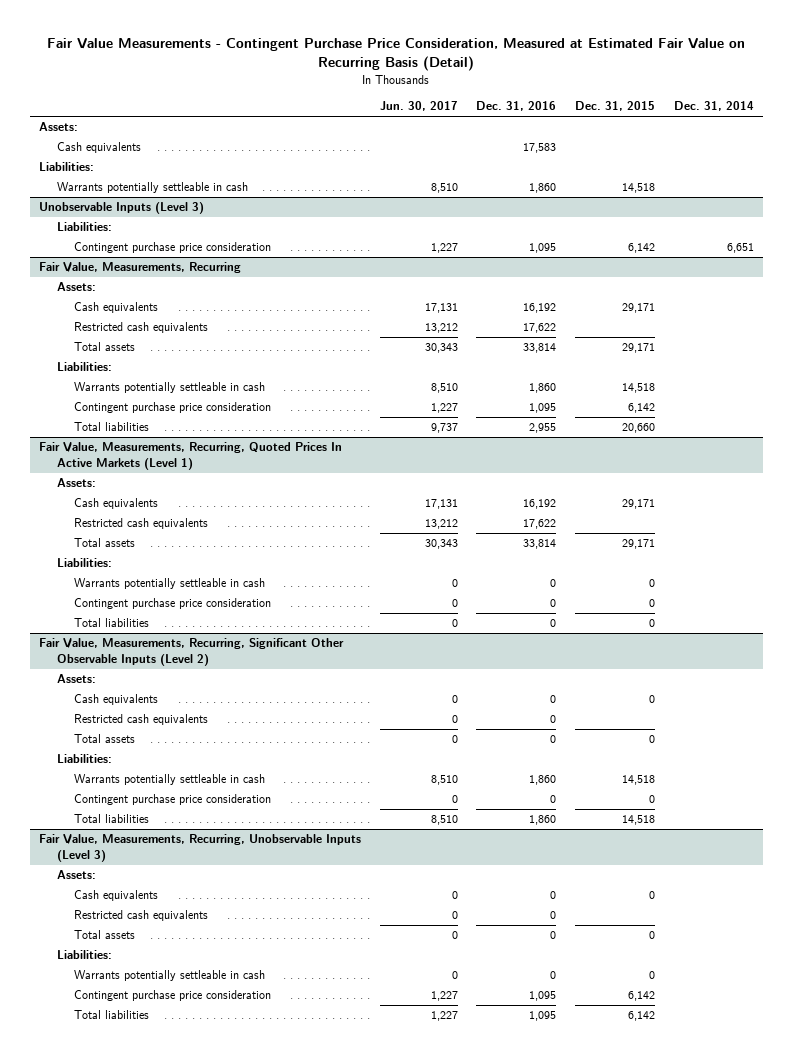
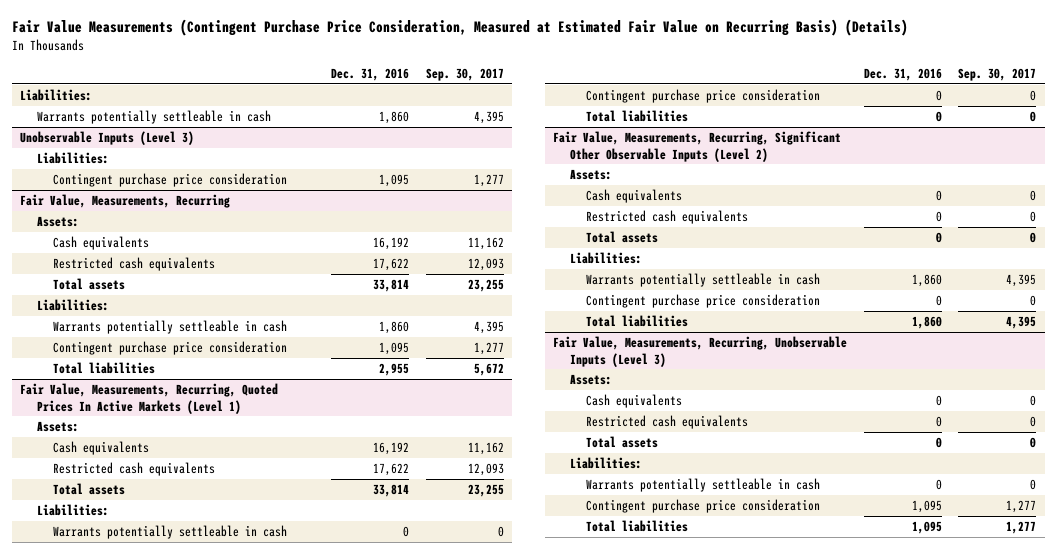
- Fair Value Measurements - Contingent Purchase Price Consideration, Measured at Estimated Fair Value on Recurring Basis (Detail)
+ Fair Value Measurements (Contingent Purchase Price Consideration, Measured at Estimated Fair Value on Recurring Basis) (Details)
- | Jun. 30, 2017 | Dec. 31, 2016 | Dec. 31, 2015 | Dec. 31, 2014
+ | Dec. 31, 2016 | Sep. 30, 2017
- Assets:
- Cash equivalents | | 17,583 | |

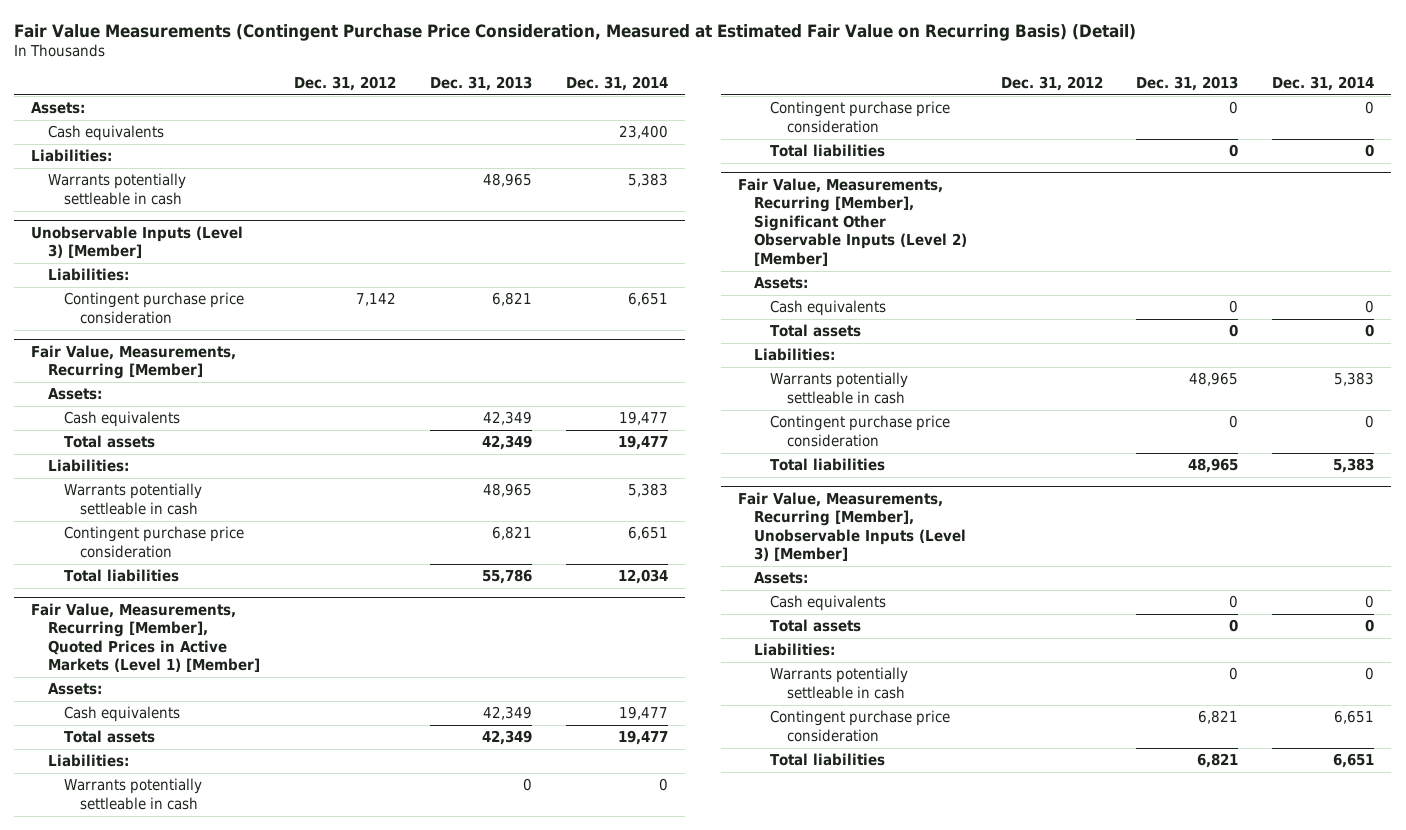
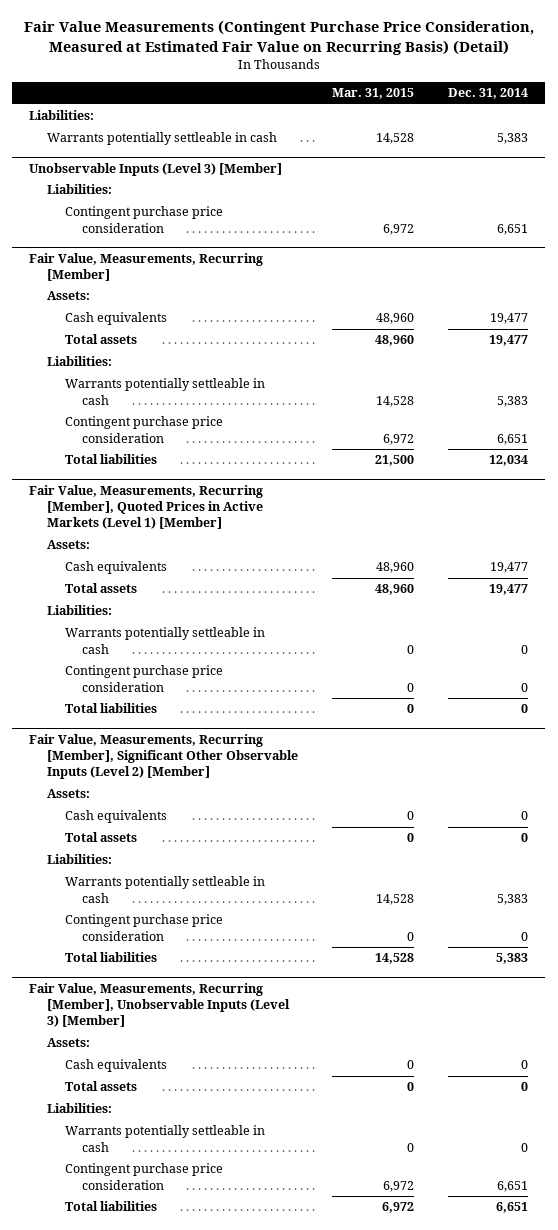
- | Dec. 31, 2012 | Dec. 31, 2013 | Dec. 31, 2014
+ | Mar. 31, 2015 | Dec. 31, 2014
- Assets:
- Cash equivalents | | | 23,400

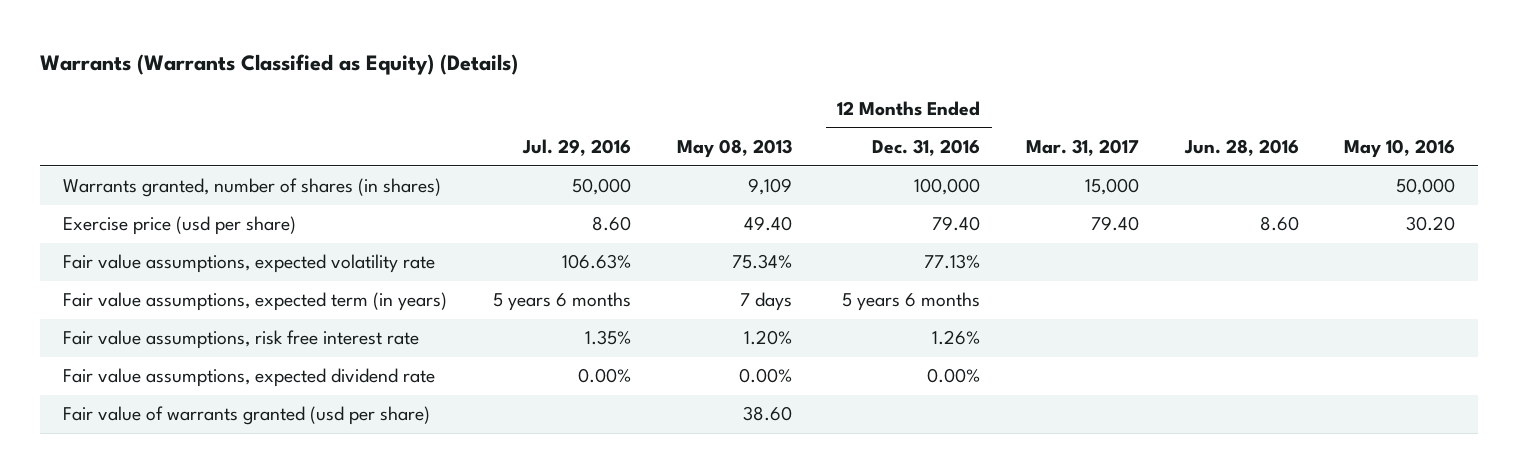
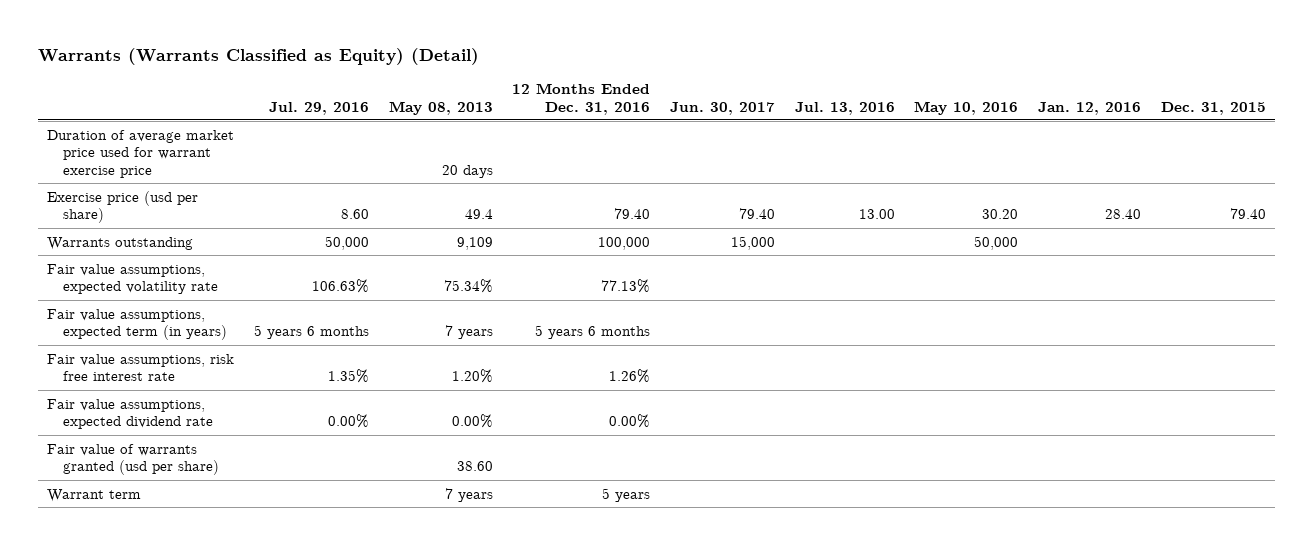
- Warrants (Warrants Classified as Equity) (Details)
+ Warrants (Warrants Classified as Equity) (Detail)
- | Jul. 29, 2016 | May 08, 2013 | 12 Months Ended Dec. 31, 2016 | Mar. 31, 2017 | Jun. 28, 2016 | May 10, 2016
+ | Jul. 29, 2016 | May 08, 2013 | 12 Months Ended Dec. 31, 2016 | Jun. 30, 2017 | Jul. 13, 2016 | May 10, 2016 | Jan. 12, 2016 | Dec. 31, 2015
- Warrants granted, number of shares (in shares) | 50,000 | 9,109 | 100,000 | 15,000 | | 50,000
- Exercise price (usd per share) | 8.60 | 49.40 | 79.40 | 79.40 | 8.60 | 30.20
+ Duration of average market price used for warrant exercise price | | 20 days | | | | | |
+ Exercise price (usd per share) | 8.60 | 49.4 | 79.40 | 79.40 | 13.00 | 30.20 | 28.40 | 79.40
+ Warrants outstanding | 50,000 | 9,109 | 100,000 | 15,000 | | 50,000 | |
- Fair value assumptions, expected term (in years) | 5 years 6 months | 7 days | 5 years 6 months | | |
+ Fair value assumptions, expected term (in years) | 5 years 6 months | 7 years | 5 years 6 months | | | | |
+ Warrant term | | 7 years | 5 years | | | | |

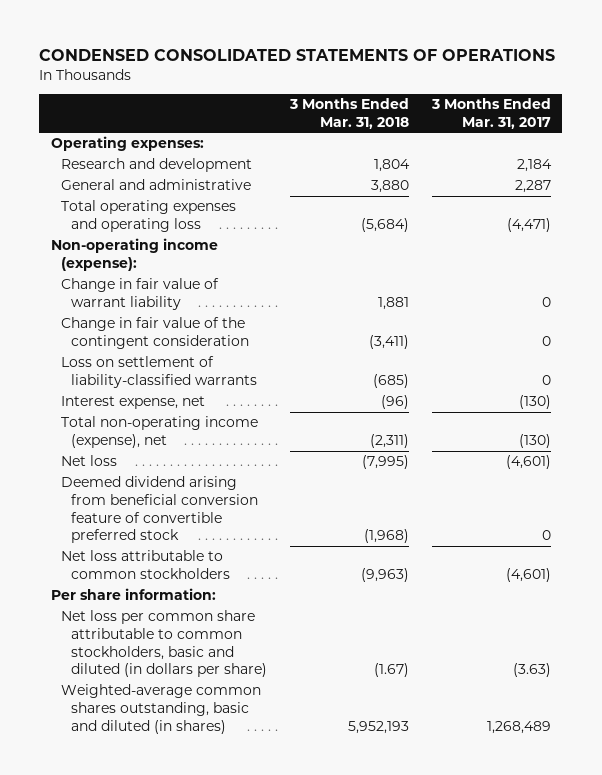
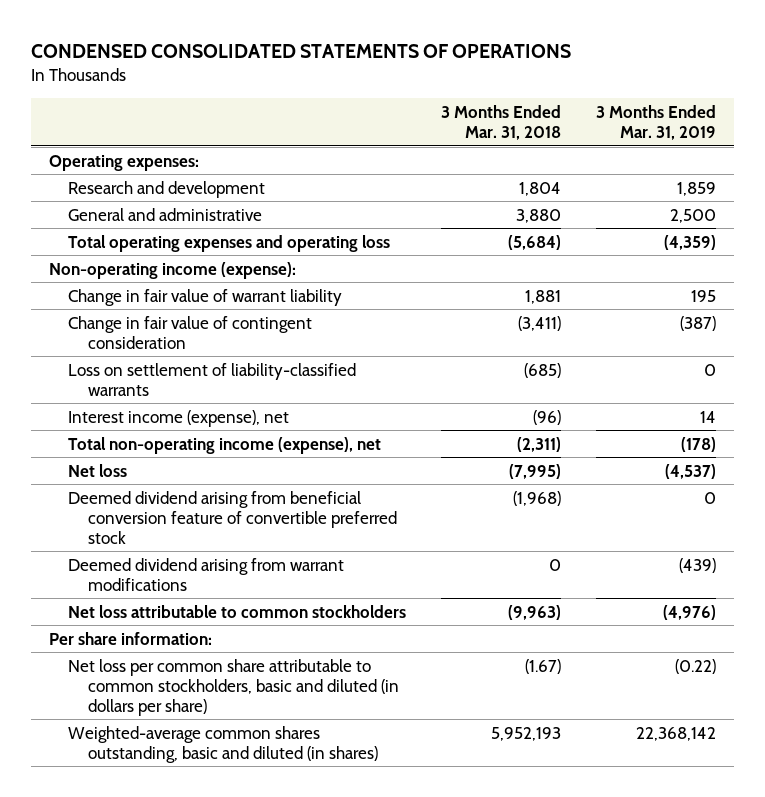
- | 3 Months Ended Mar. 31, 2018 | 3 Months Ended Mar. 31, 2017
+ | 3 Months Ended Mar. 31, 2018 | 3 Months Ended Mar. 31, 2019
- Change in fair value of the contingent consideration | (3,411) | 0
+ Change in fair value of contingent consideration | (3,411) | (387)
- Interest expense, net | (96) | (130)
+ Interest income (expense), net | (96) | 14
+ Deemed dividend arising from warrant modifications | 0 | (439)

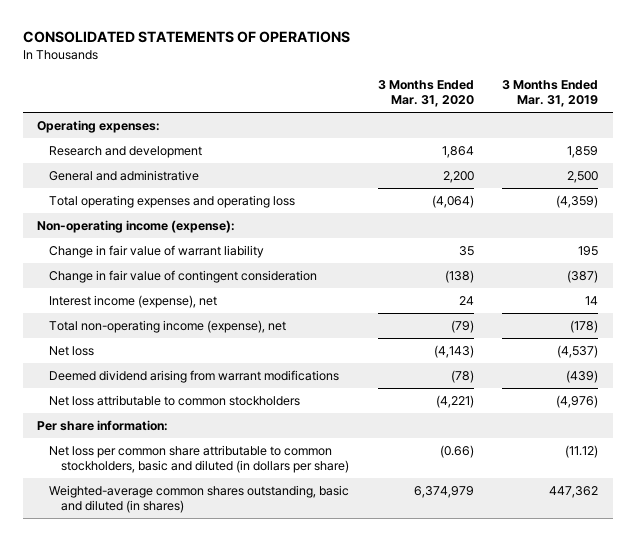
- CONDENSED CONSOLIDATED STATEMENTS OF OPERATIONS
+ CONSOLIDATED STATEMENTS OF OPERATIONS
- | 3 Months Ended Mar. 31, 2018 | 3 Months Ended Mar. 31, 2019
+ | 3 Months Ended Mar. 31, 2020 | 3 Months Ended Mar. 31, 2019
- Loss on settlement of liability-classified warrants | (685) | 0
- Deemed dividend arising from beneficial conversion feature of convertible preferred stock | (1,968) | 0
- Net loss per common share attributable to common stockholders, basic and diluted (in dollars per share) | (1.67) | (0.22)
- Weighted-average common shares outstanding, basic and diluted (in shares) | 5,952,193 | 22,368,142
+ Net loss per common share attributable to common stockholders, basic and diluted (in dollars per share) | (0.66) | (11.12)
+ Weighted-average common shares outstanding, basic and diluted (in shares) | 6,374,979 | 447,362

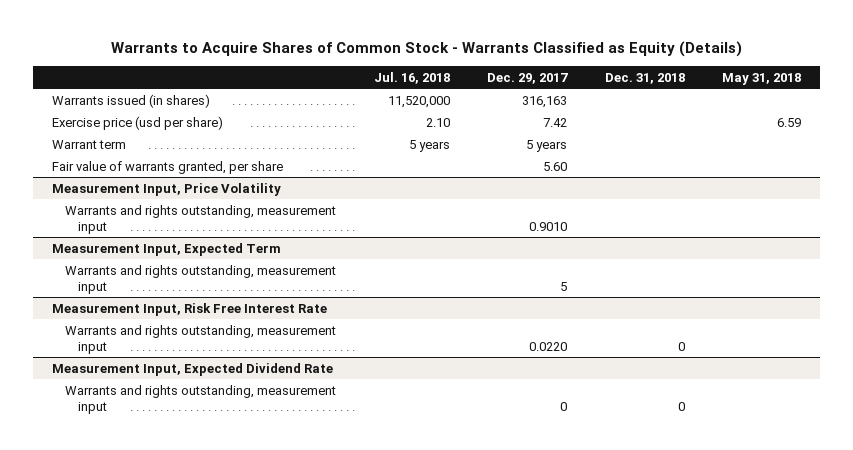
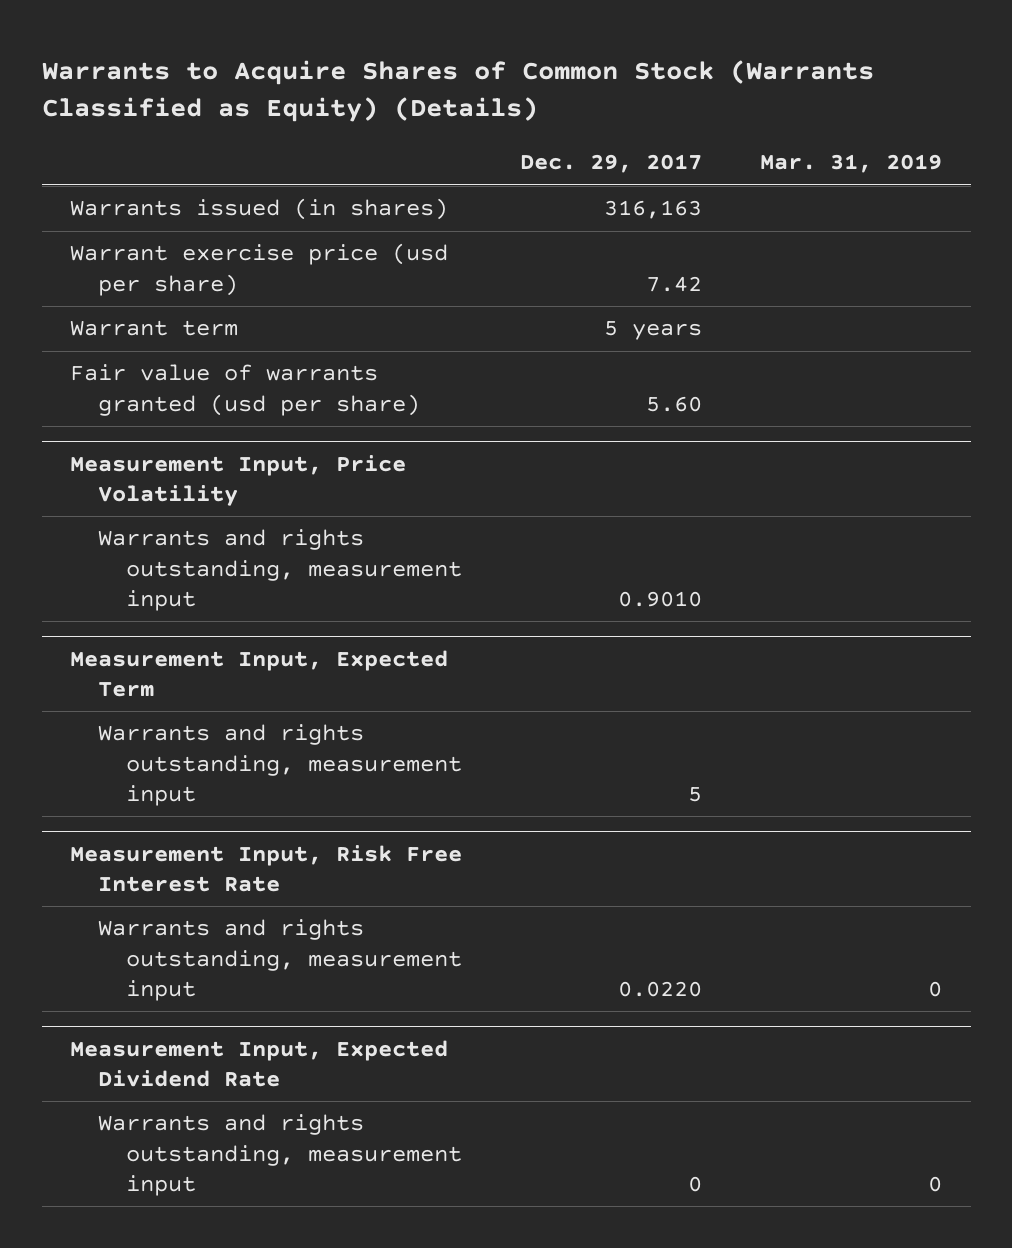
- Warrants to Acquire Shares of Common Stock - Warrants Classified as Equity (Details)
+ Warrants to Acquire Shares of Common Stock (Warrants Classified as Equity) (Details)
- | Jul. 16, 2018 | Dec. 29, 2017 | Dec. 31, 2018 | May 31, 2018
+ | Dec. 29, 2017 | Mar. 31, 2019
- Exercise price (usd per share) | 2.10 | 7.42 | | 6.59
+ Warrant exercise price (usd per share) | 7.42 |
- Fair value of warrants granted, per share | | 5.60 | |
+ Fair value of warrants granted (usd per share) | 5.60 |

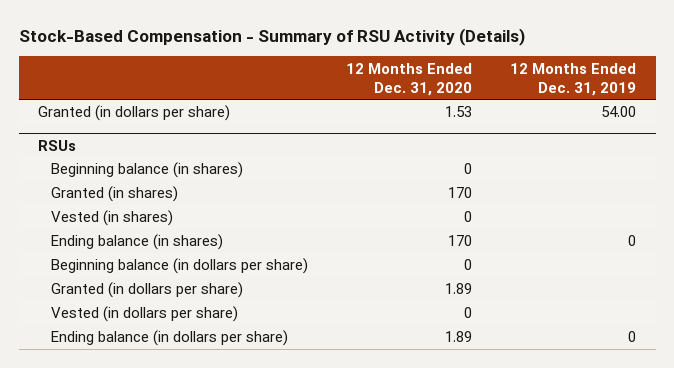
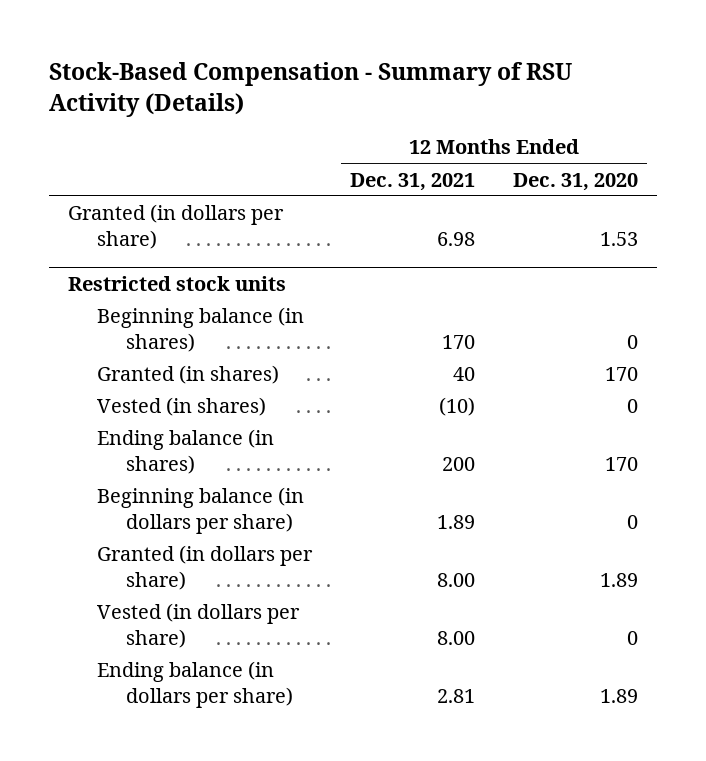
- | 12 Months Ended Dec. 31, 2020 | 12 Months Ended Dec. 31, 2019
+ | 12 Months Ended Dec. 31, 2021 | 12 Months Ended Dec. 31, 2020
- RSUs
+ Restricted stock units

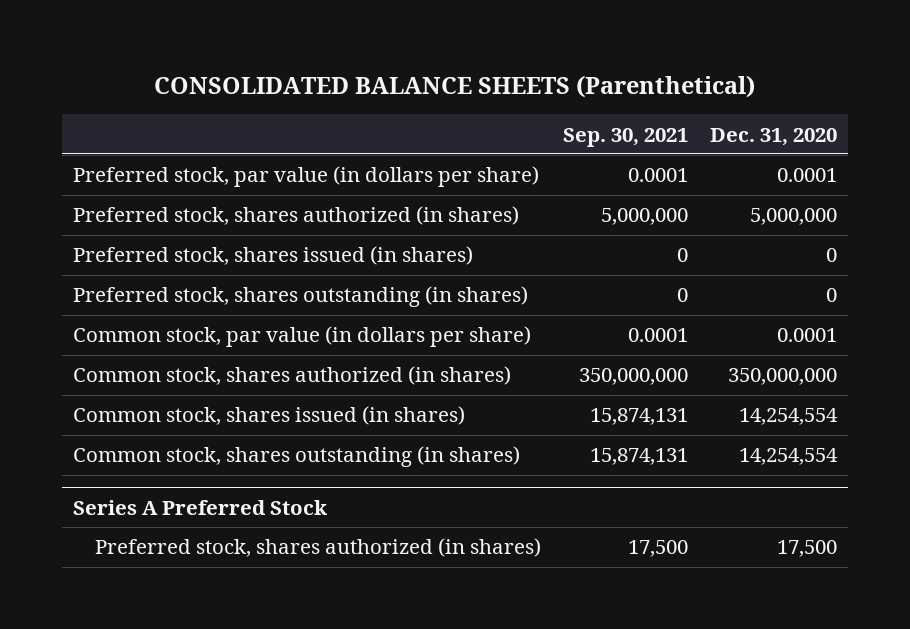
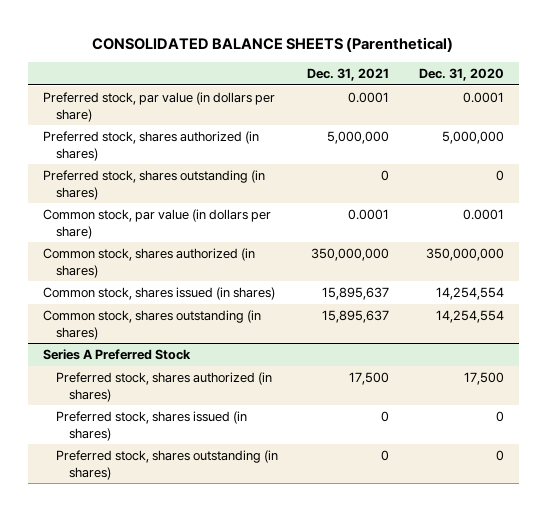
- | Sep. 30, 2021 | Dec. 31, 2020
+ | Dec. 31, 2021 | Dec. 31, 2020
- Preferred stock, shares issued (in shares) | 0 | 0
@ Series A Preferred Stock
+ Preferred stock, shares issued (in shares) | 0 | 0
+ Preferred stock, shares outstanding (in shares) | 0 | 0

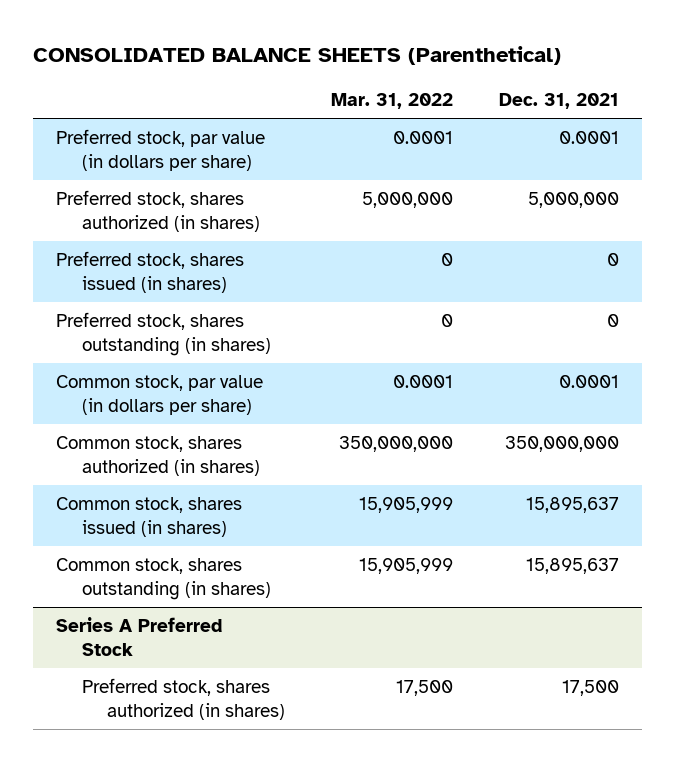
- | Dec. 31, 2021 | Dec. 31, 2020
+ | Mar. 31, 2022 | Dec. 31, 2021
+ Preferred stock, shares issued (in shares) | 0 | 0
@ Series A Preferred Stock
- Preferred stock, shares issued (in shares) | 0 | 0
- Preferred stock, shares outstanding (in shares) | 0 | 0

